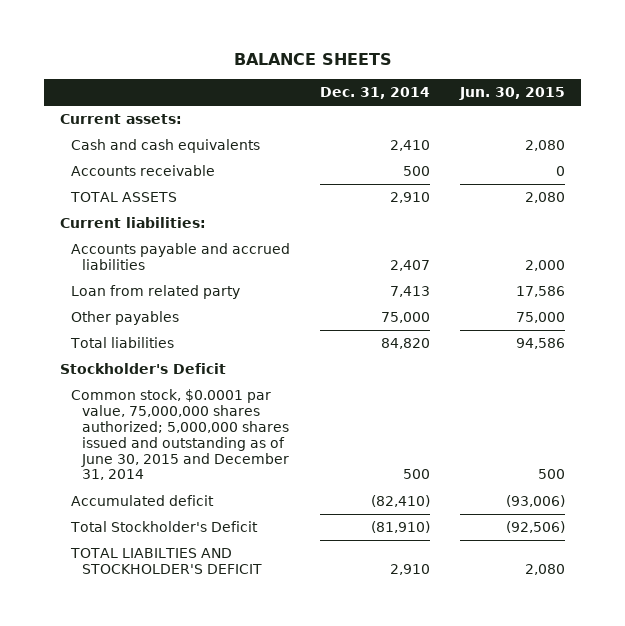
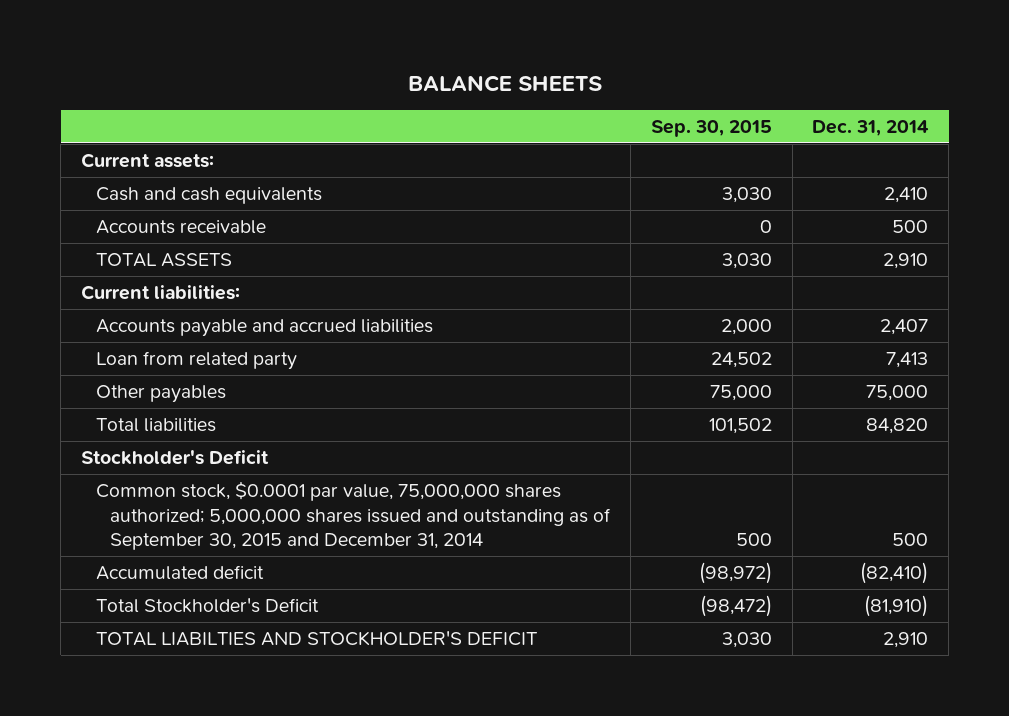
- | Dec. 31, 2014 | Jun. 30, 2015
+ | Sep. 30, 2015 | Dec. 31, 2014
- Common stock, $0.0001 par value, 75,000,000 shares authorized; 5,000,000 shares issued and outstanding as of June 30, 2015 and December 31, 2014 | 500 | 500
+ Common stock, $0.0001 par value, 75,000,000 shares authorized; 5,000,000 shares issued and outstanding as of September 30, 2015 and December 31, 2014 | 500 | 500

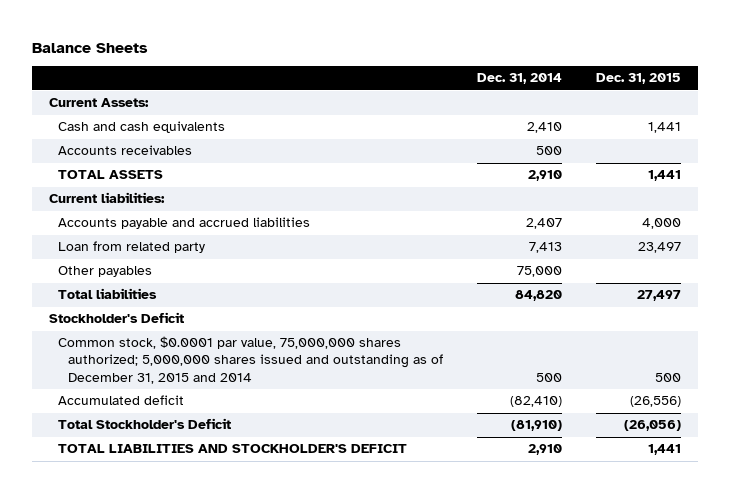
- BALANCE SHEETS
+ Balance Sheets
- | Sep. 30, 2015 | Dec. 31, 2014
+ | Dec. 31, 2014 | Dec. 31, 2015
- Current assets:
+ Current Assets:
- Accounts receivable | 0 | 500
+ Accounts receivables | 500 |
- Common stock, $0.0001 par value, 75,000,000 shares authorized; 5,000,000 shares issued and outstanding as of September 30, 2015 and December 31, 2014 | 500 | 500
+ Common stock, $0.0001 par value, 75,000,000 shares authorized; 5,000,000 shares issued and outstanding as of December 31, 2015 and 2014 | 500 | 500
- TOTAL LIABILTIES AND STOCKHOLDER'S DEFICIT | 3,030 | 2,910
+ TOTAL LIABILITIES AND STOCKHOLDER'S DEFICIT | 2,910 | 1,441

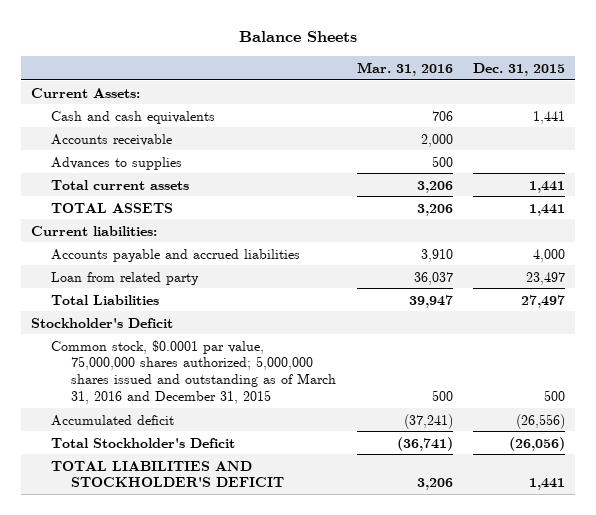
- | Dec. 31, 2014 | Dec. 31, 2015
+ | Mar. 31, 2016 | Dec. 31, 2015
- Accounts receivables | 500 |
+ Accounts receivable | 2,000 |
+ Advances to supplies | 500 |
+ Total current assets | 3,206 | 1,441
- Other payables | 75,000 |
- Total liabilities | 84,820 | 27,497
+ Total Liabilities | 39,947 | 27,497
- Common stock, $0.0001 par value, 75,000,000 shares authorized; 5,000,000 shares issued and outstanding as of December 31, 2015 and 2014 | 500 | 500
+ Common stock, $0.0001 par value, 75,000,000 shares authorized; 5,000,000 shares issued and outstanding as of March 31, 2016 and December 31, 2015 | 500 | 500

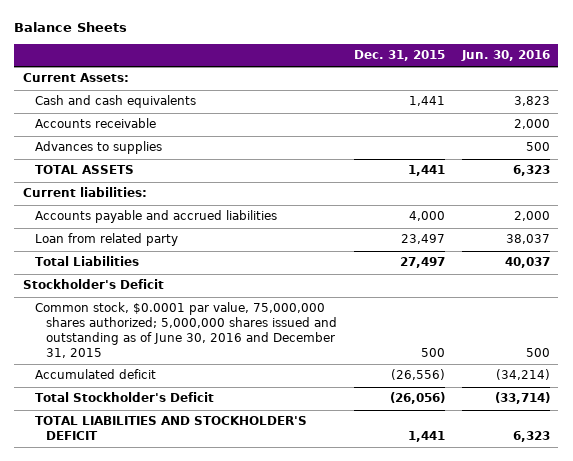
- | Mar. 31, 2016 | Dec. 31, 2015
+ | Dec. 31, 2015 | Jun. 30, 2016
- Total current assets | 3,206 | 1,441
- Common stock, $0.0001 par value, 75,000,000 shares authorized; 5,000,000 shares issued and outstanding as of March 31, 2016 and December 31, 2015 | 500 | 500
+ Common stock, $0.0001 par value, 75,000,000 shares authorized; 5,000,000 shares issued and outstanding as of June 30, 2016 and December 31, 2015 | 500 | 500

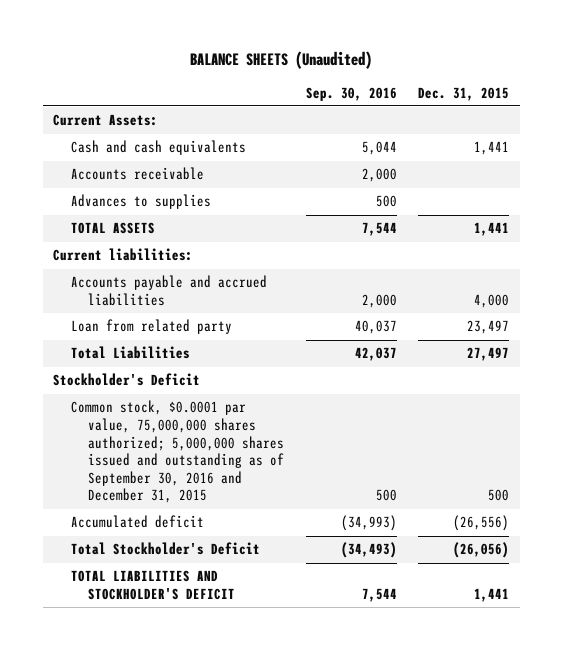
- Balance Sheets
+ BALANCE SHEETS (Unaudited)
- | Dec. 31, 2015 | Jun. 30, 2016
+ | Sep. 30, 2016 | Dec. 31, 2015
- Common stock, $0.0001 par value, 75,000,000 shares authorized; 5,000,000 shares issued and outstanding as of June 30, 2016 and December 31, 2015 | 500 | 500
+ Common stock, $0.0001 par value, 75,000,000 shares authorized; 5,000,000 shares issued and outstanding as of September 30, 2016 and December 31, 2015 | 500 | 500

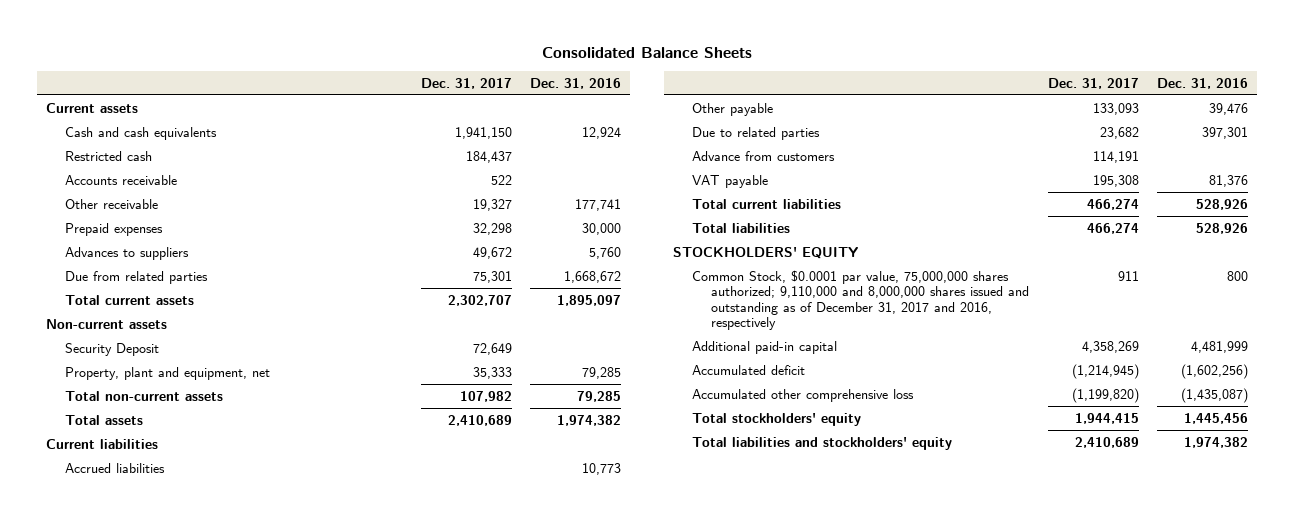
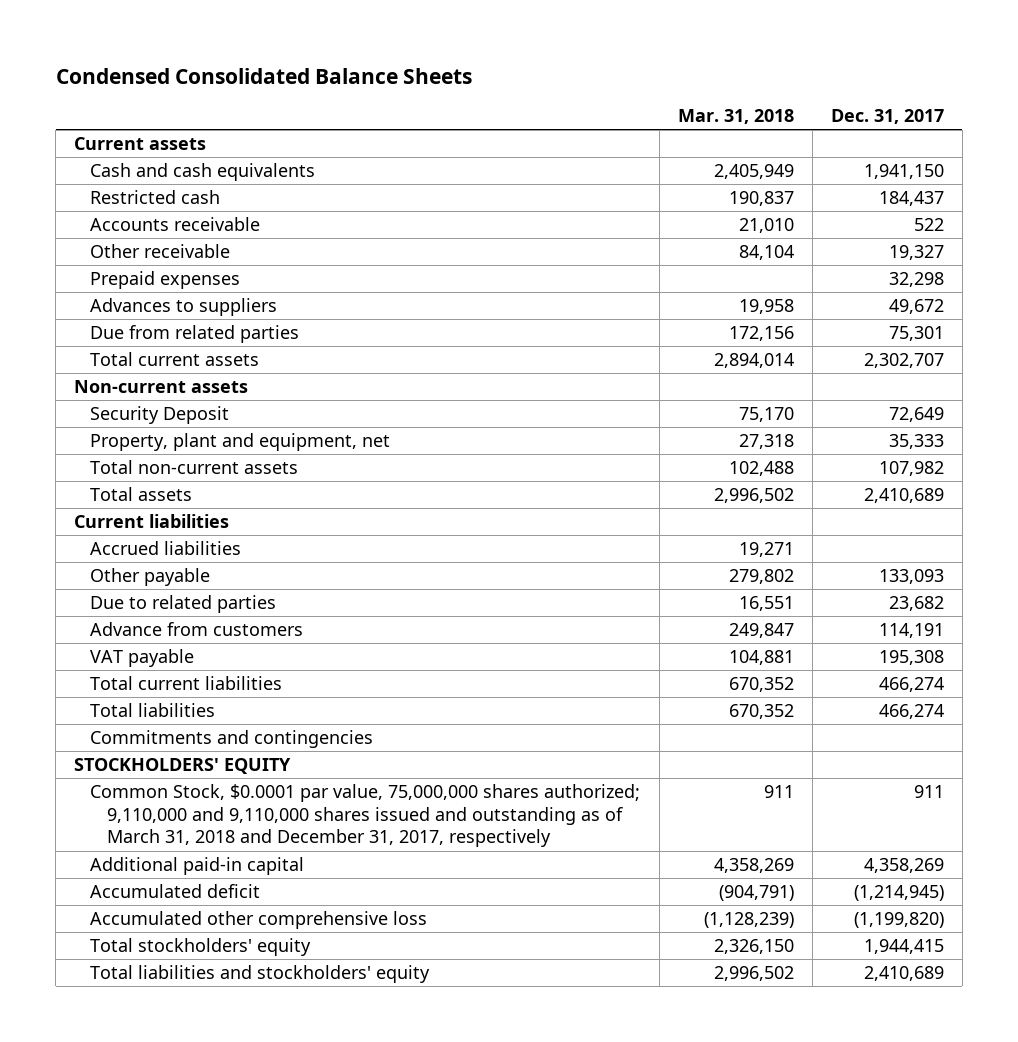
- Consolidated Balance Sheets
+ Condensed Consolidated Balance Sheets
- | Dec. 31, 2017 | Dec. 31, 2016
+ | Mar. 31, 2018 | Dec. 31, 2017
+ Commitments and contingencies
- Common Stock, $0.0001 par value, 75,000,000 shares authorized; 9,110,000 and 8,000,000 shares issued and outstanding as of December 31, 2017 and 2016, respectively | 911 | 800
+ Common Stock, $0.0001 par value, 75,000,000 shares authorized; 9,110,000 and 9,110,000 shares issued and outstanding as of March 31, 2018 and December 31, 2017, respectively | 911 | 911

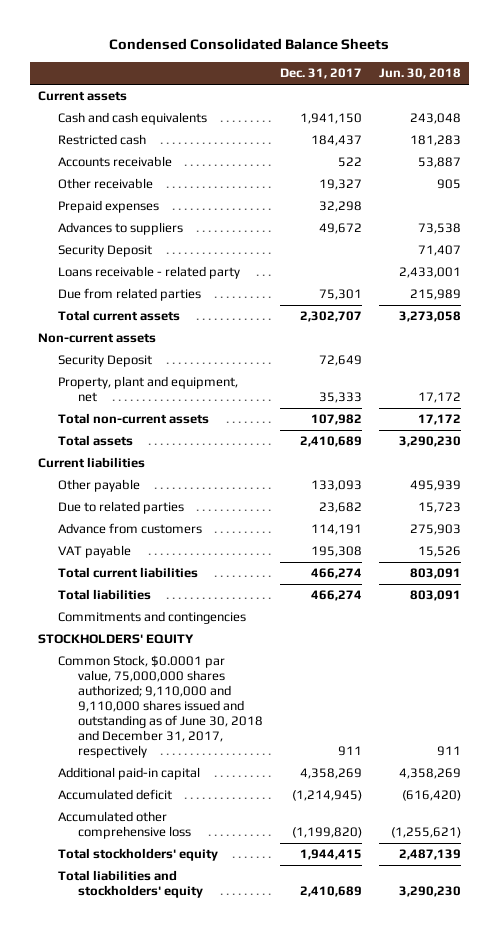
- | Mar. 31, 2018 | Dec. 31, 2017
+ | Dec. 31, 2017 | Jun. 30, 2018
+ Security Deposit | | 71,407
+ Loans receivable - related party | | 2,433,001
- Accrued liabilities | 19,271 |
- Common Stock, $0.0001 par value, 75,000,000 shares authorized; 9,110,000 and 9,110,000 shares issued and outstanding as of March 31, 2018 and December 31, 2017, respectively | 911 | 911
+ Common Stock, $0.0001 par value, 75,000,000 shares authorized; 9,110,000 and 9,110,000 shares issued and outstanding as of June 30, 2018 and December 31, 2017, respectively | 911 | 911

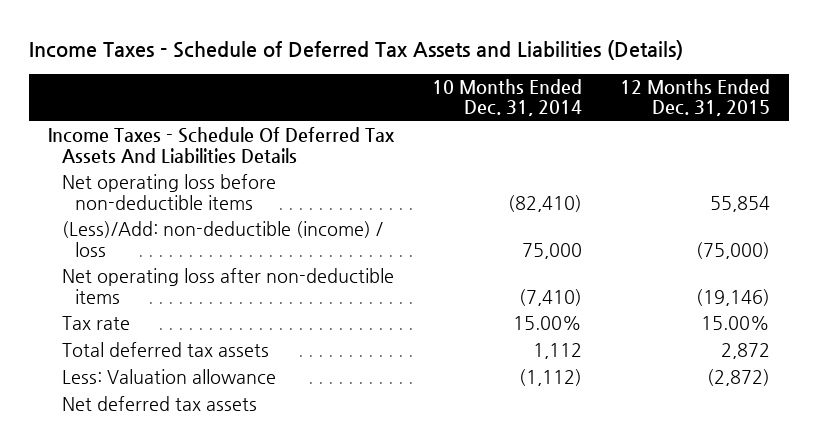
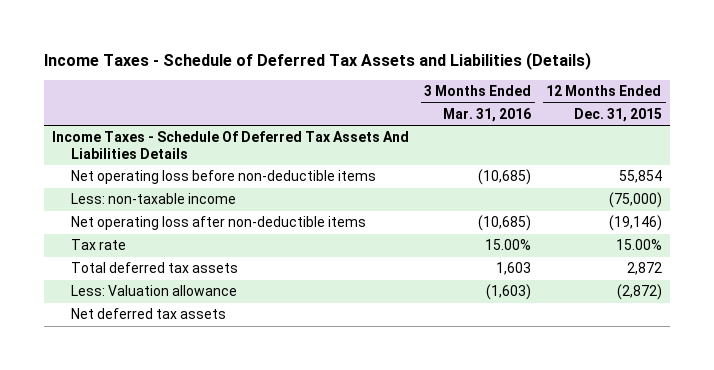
- | 10 Months Ended Dec. 31, 2014 | 12 Months Ended Dec. 31, 2015
+ | 3 Months Ended Mar. 31, 2016 | 12 Months Ended Dec. 31, 2015
- (Less)/Add: non-deductible (income) / loss | 75,000 | (75,000)
+ Less: non-taxable income | | (75,000)

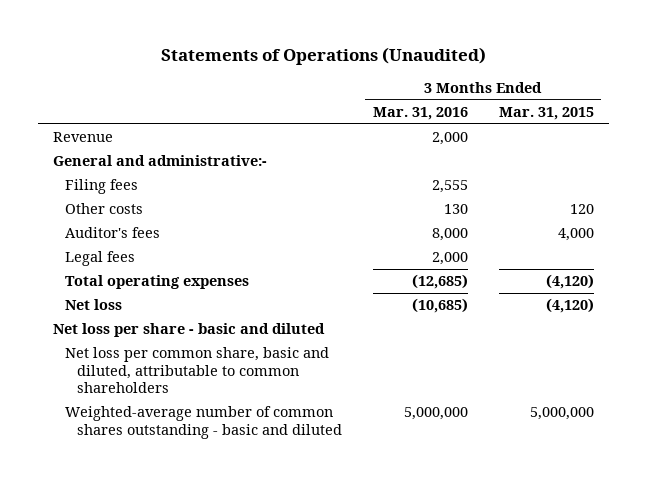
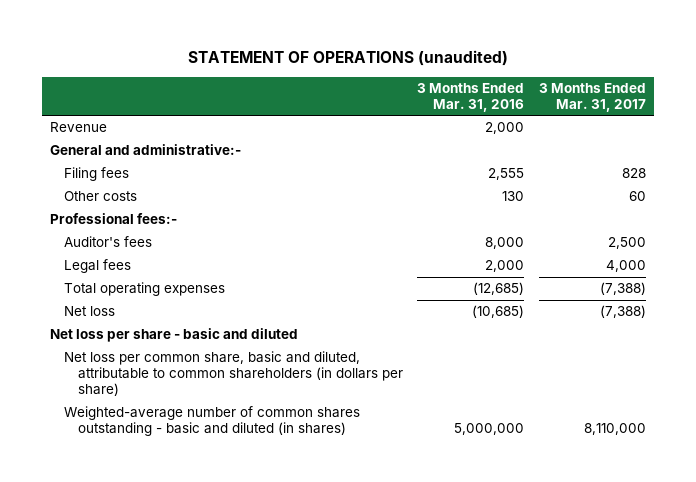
- Statements of Operations (Unaudited)
+ STATEMENT OF OPERATIONS (unaudited)
- | 3 Months Ended Mar. 31, 2016 | 3 Months Ended Mar. 31, 2015
+ | 3 Months Ended Mar. 31, 2016 | 3 Months Ended Mar. 31, 2017
+ Professional fees:-
- Net loss per common share, basic and diluted, attributable to common shareholders
- Weighted-average number of common shares outstanding - basic and diluted | 5,000,000 | 5,000,000
+ Net loss per common share, basic and diluted, attributable to common shareholders (in dollars per share)
+ Weighted-average number of common shares outstanding - basic and diluted (in shares) | 5,000,000 | 8,110,000

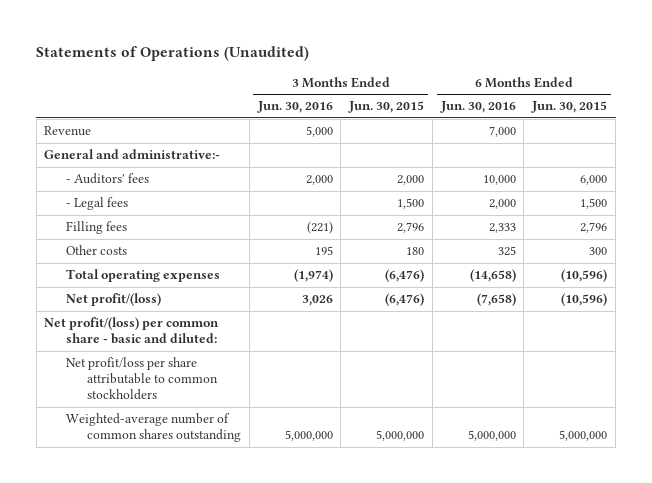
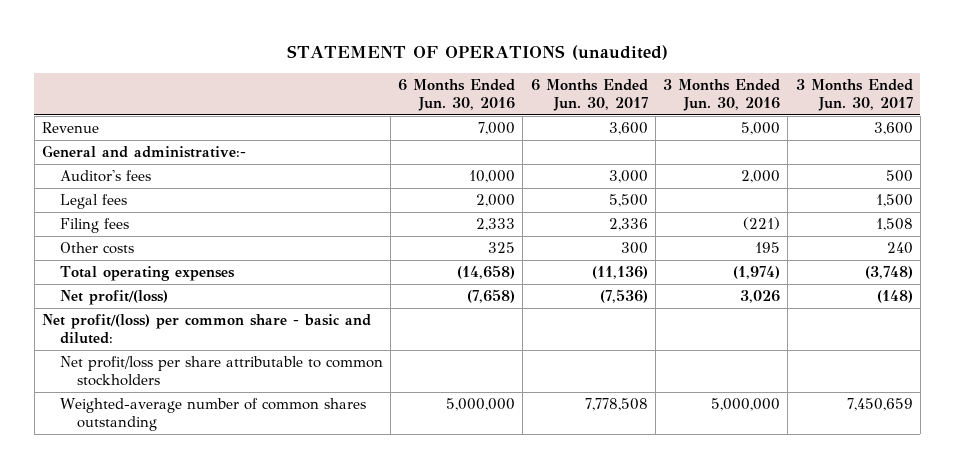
- Statements of Operations (Unaudited)
+ STATEMENT OF OPERATIONS (unaudited)
- | 3 Months Ended Jun. 30, 2016 | 3 Months Ended Jun. 30, 2015 | 6 Months Ended Jun. 30, 2016 | 6 Months Ended Jun. 30, 2015
+ | 6 Months Ended Jun. 30, 2016 | 6 Months Ended Jun. 30, 2017 | 3 Months Ended Jun. 30, 2016 | 3 Months Ended Jun. 30, 2017
- - Auditors' fees | 2,000 | 2,000 | 10,000 | 6,000
- - Legal fees | | 1,500 | 2,000 | 1,500
- Filling fees | (221) | 2,796 | 2,333 | 2,796
+ Auditor's fees | 10,000 | 3,000 | 2,000 | 500
+ Legal fees | 2,000 | 5,500 | | 1,500
+ Filing fees | 2,333 | 2,336 | (221) | 1,508

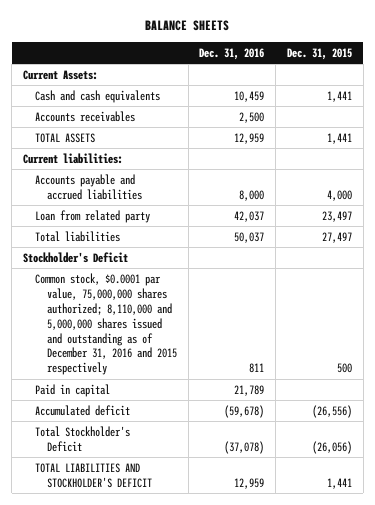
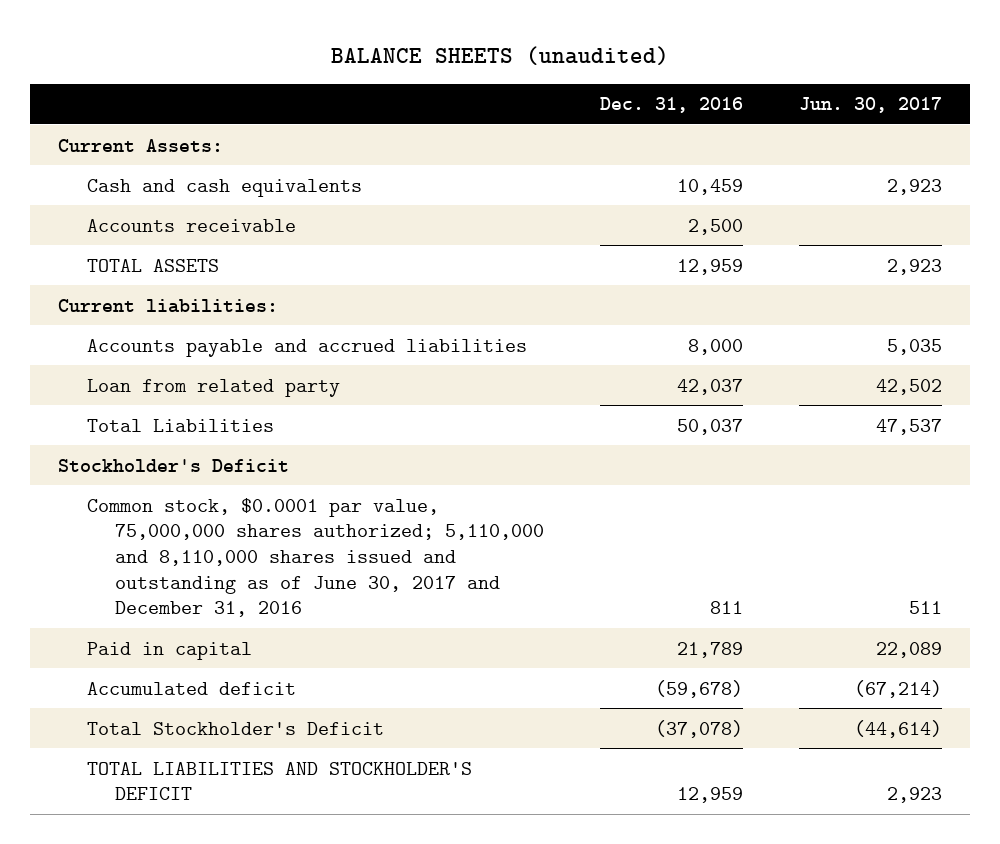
- BALANCE SHEETS
+ BALANCE SHEETS (unaudited)
- | Dec. 31, 2016 | Dec. 31, 2015
+ | Dec. 31, 2016 | Jun. 30, 2017
- Accounts receivables | 2,500 |
+ Accounts receivable | 2,500 |
- Total liabilities | 50,037 | 27,497
+ Total Liabilities | 50,037 | 47,537
- Common stock, $0.0001 par value, 75,000,000 shares authorized; 8,110,000 and 5,000,000 shares issued and outstanding as of December 31, 2016 and 2015 respectively | 811 | 500
+ Common stock, $0.0001 par value, 75,000,000 shares authorized; 5,110,000 and 8,110,000 shares issued and outstanding as of June 30, 2017 and December 31, 2016 | 811 | 511

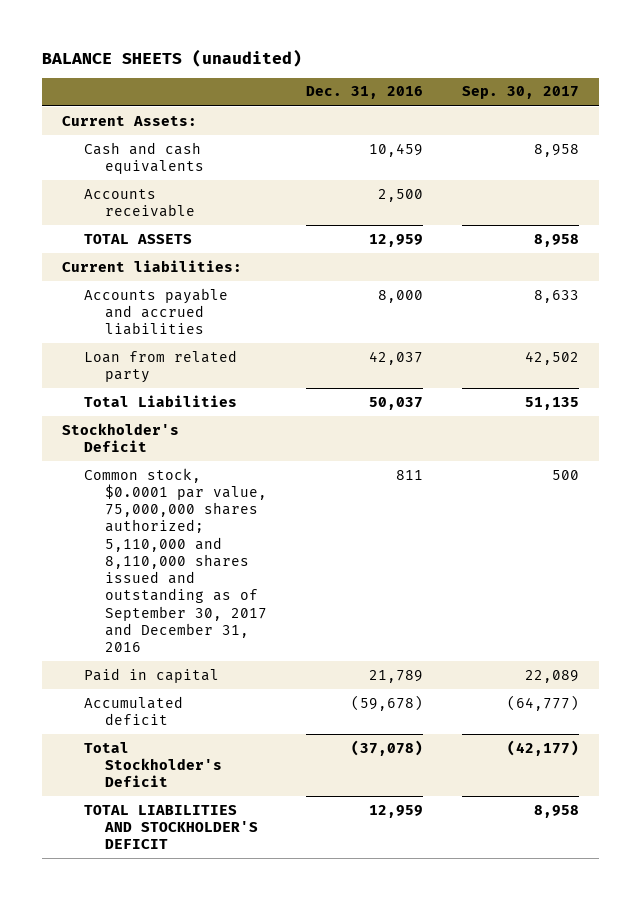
- | Dec. 31, 2016 | Jun. 30, 2017
+ | Dec. 31, 2016 | Sep. 30, 2017
- Common stock, $0.0001 par value, 75,000,000 shares authorized; 5,110,000 and 8,110,000 shares issued and outstanding as of June 30, 2017 and December 31, 2016 | 811 | 511
+ Common stock, $0.0001 par value, 75,000,000 shares authorized; 5,110,000 and 8,110,000 shares issued and outstanding as of September 30, 2017 and December 31, 2016 | 811 | 500

